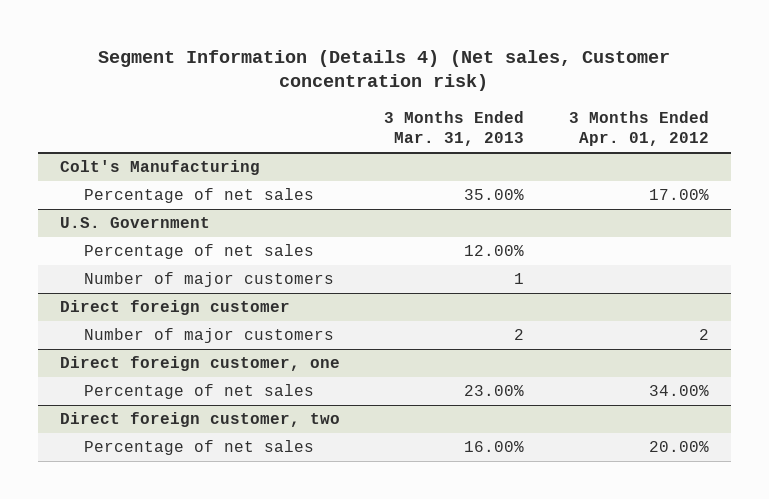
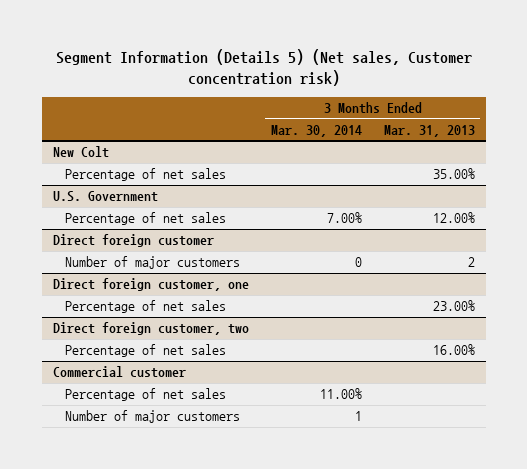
- Segment Information (Details 4) (Net sales, Customer concentration risk)
+ Segment Information (Details 5) (Net sales, Customer concentration risk)
- | 3 Months Ended Mar. 31, 2013 | 3 Months Ended Apr. 01, 2012
+ | 3 Months Ended Mar. 30, 2014 | 3 Months Ended Mar. 31, 2013
- Colt's Manufacturing
+ New Colt
@ U.S. Government
- Number of major customers | 1 |
+ Commercial customer
+ Percentage of net sales | 11.00% |
+ Number of major customers | 1 |

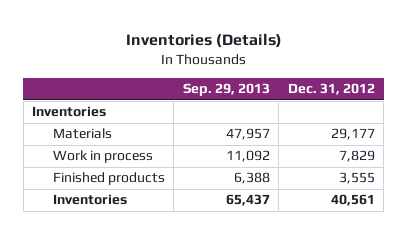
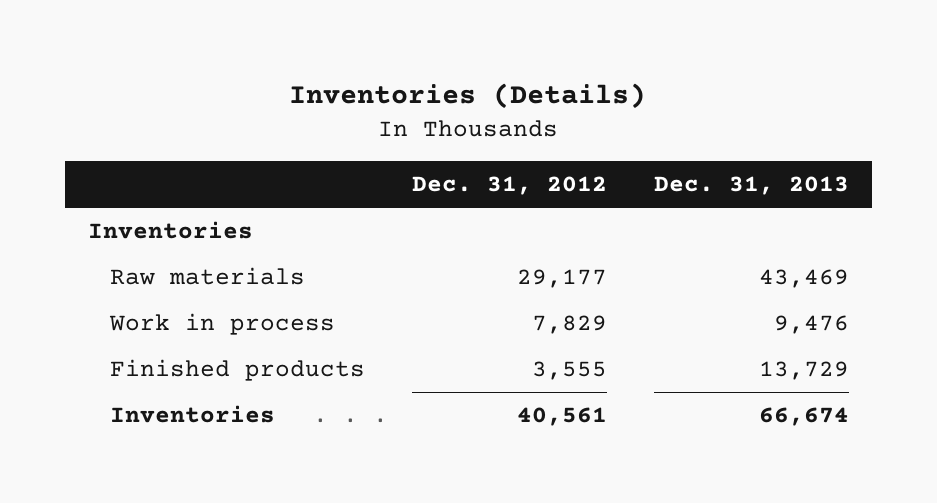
- | Sep. 29, 2013 | Dec. 31, 2012
+ | Dec. 31, 2012 | Dec. 31, 2013
- Materials | 47,957 | 29,177
+ Raw materials | 29,177 | 43,469

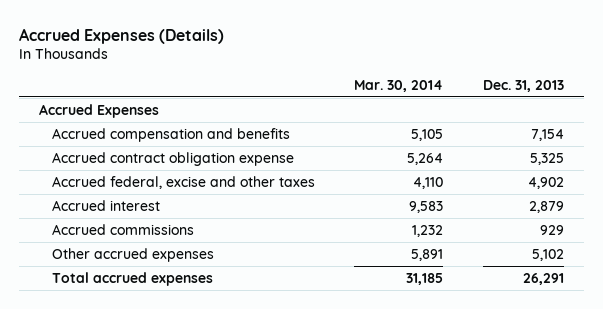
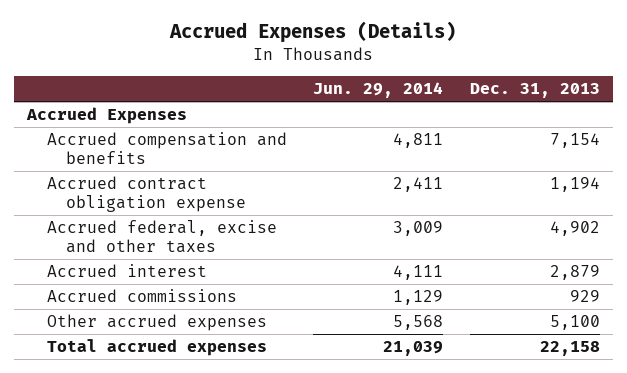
- | Mar. 30, 2014 | Dec. 31, 2013
+ | Jun. 29, 2014 | Dec. 31, 2013
- Accrued contract obligation expense | 5,264 | 5,325
+ Accrued contract obligation expense | 2,411 | 1,194
- Other accrued expenses | 5,891 | 5,102
- Total accrued expenses | 31,185 | 26,291
+ Other accrued expenses | 5,568 | 5,100
+ Total accrued expenses | 21,039 | 22,158

